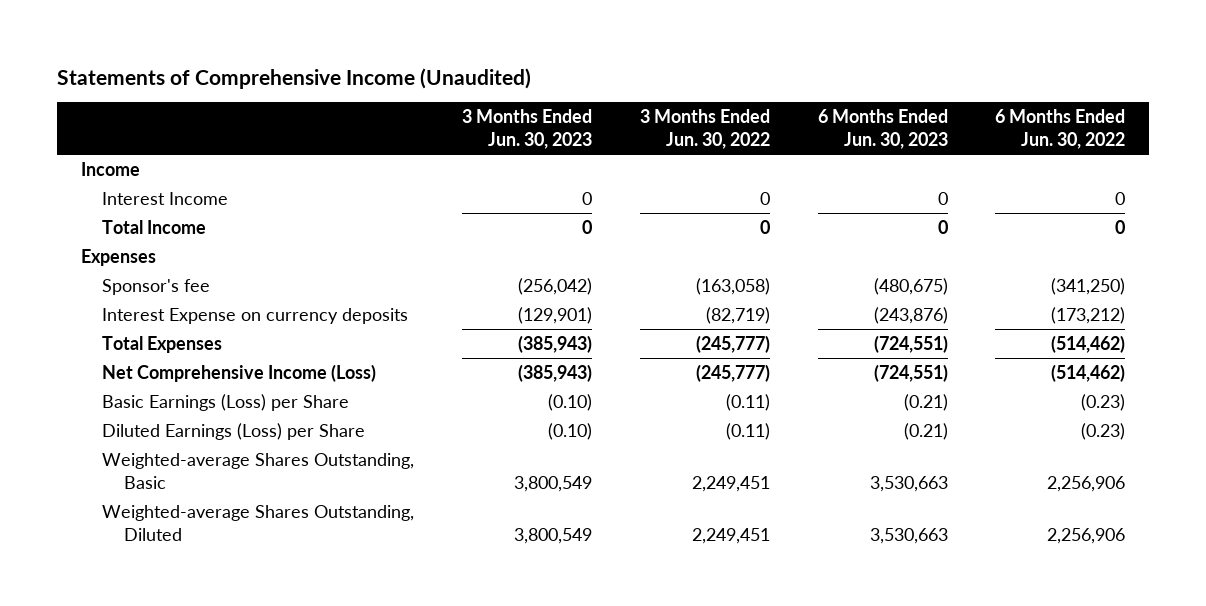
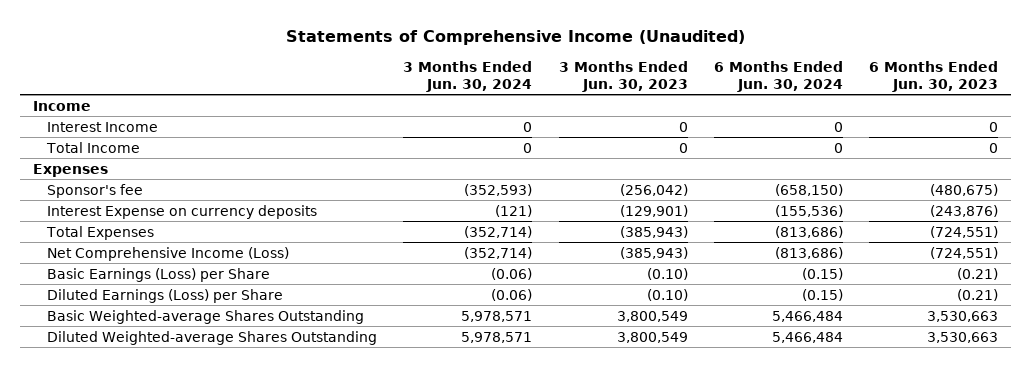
- | 3 Months Ended Jun. 30, 2023 | 3 Months Ended Jun. 30, 2022 | 6 Months Ended Jun. 30, 2023 | 6 Months Ended Jun. 30, 2022
+ | 3 Months Ended Jun. 30, 2024 | 3 Months Ended Jun. 30, 2023 | 6 Months Ended Jun. 30, 2024 | 6 Months Ended Jun. 30, 2023
- Weighted-average Shares Outstanding, Basic | 3,800,549 | 2,249,451 | 3,530,663 | 2,256,906
- Weighted-average Shares Outstanding, Diluted | 3,800,549 | 2,249,451 | 3,530,663 | 2,256,906
+ Basic Weighted-average Shares Outstanding | 5,978,571 | 3,800,549 | 5,466,484 | 3,530,663
+ Diluted Weighted-average Shares Outstanding | 5,978,571 | 3,800,549 | 5,466,484 | 3,530,663

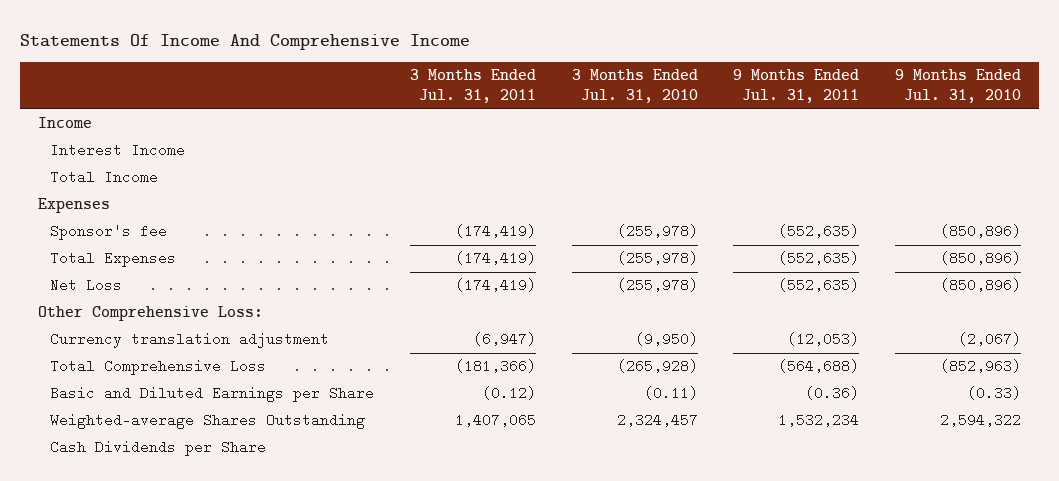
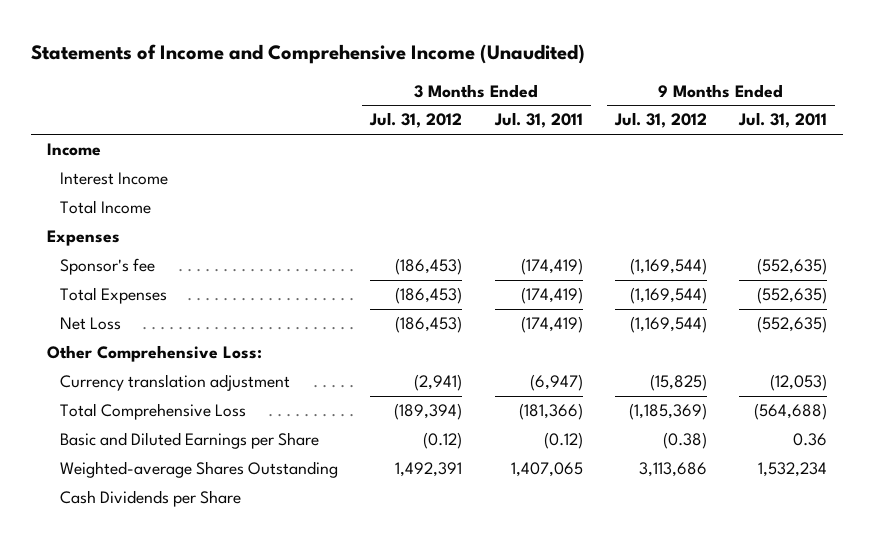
- Statements Of Income And Comprehensive Income
+ Statements of Income and Comprehensive Income (Unaudited)
- | 3 Months Ended Jul. 31, 2011 | 3 Months Ended Jul. 31, 2010 | 9 Months Ended Jul. 31, 2011 | 9 Months Ended Jul. 31, 2010
+ | 3 Months Ended Jul. 31, 2012 | 3 Months Ended Jul. 31, 2011 | 9 Months Ended Jul. 31, 2012 | 9 Months Ended Jul. 31, 2011
- Basic and Diluted Earnings per Share | (0.12) | (0.11) | (0.36) | (0.33)
+ Basic and Diluted Earnings per Share | (0.12) | (0.12) | (0.38) | 0.36

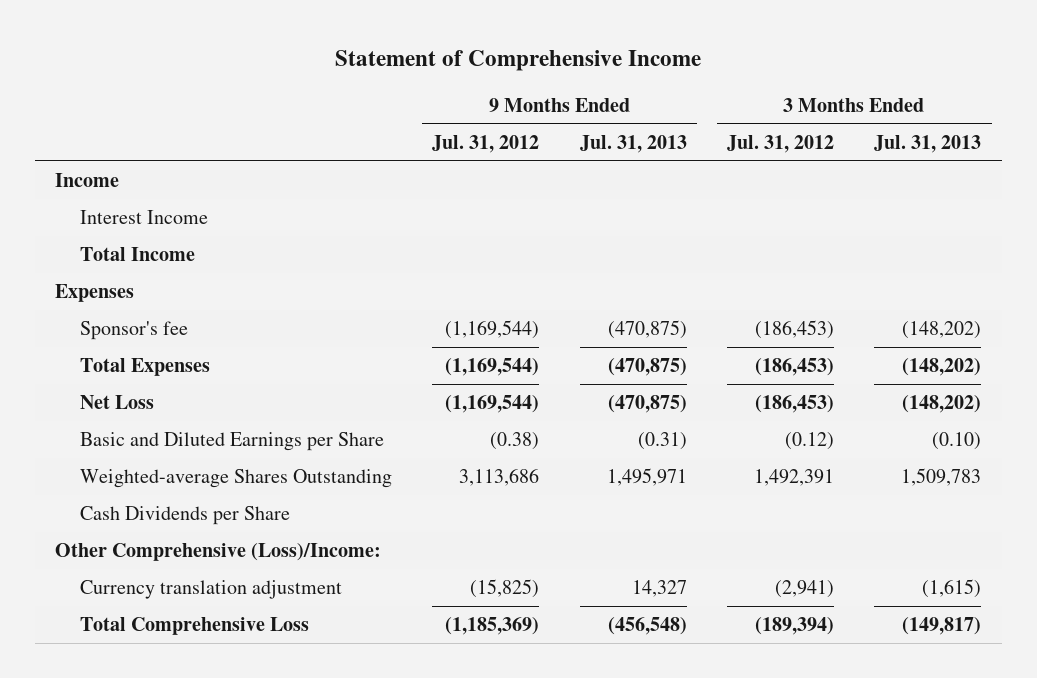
- Statements of Income and Comprehensive Income (Unaudited)
+ Statement of Comprehensive Income
- | 3 Months Ended Jul. 31, 2012 | 3 Months Ended Jul. 31, 2011 | 9 Months Ended Jul. 31, 2012 | 9 Months Ended Jul. 31, 2011
+ | 9 Months Ended Jul. 31, 2012 | 9 Months Ended Jul. 31, 2013 | 3 Months Ended Jul. 31, 2012 | 3 Months Ended Jul. 31, 2013
- Other Comprehensive Loss:
+ Other Comprehensive (Loss)/Income:
moved down: Currency translation adjustment | (15,825) | 14,327 | (2,941) | (1,615)
moved down: Total Comprehensive Loss | (1,185,369) | (456,548) | (189,394) | (149,817)

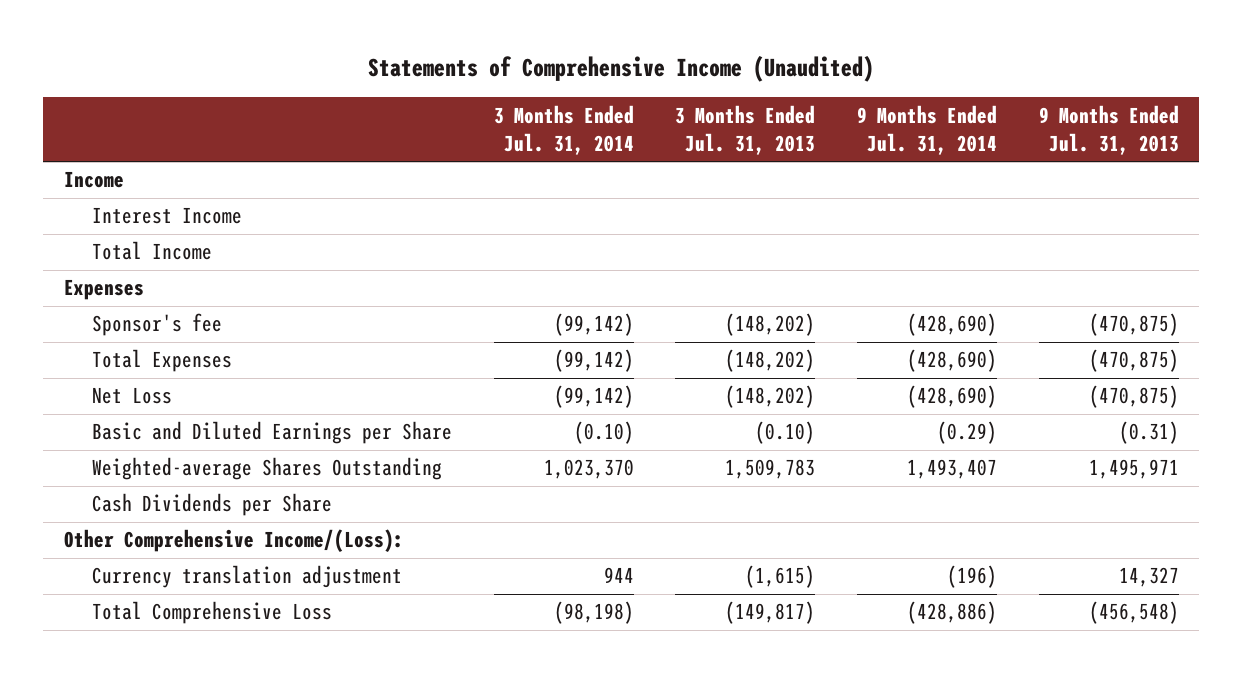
- Statement of Comprehensive Income
+ Statements of Comprehensive Income (Unaudited)
- | 9 Months Ended Jul. 31, 2012 | 9 Months Ended Jul. 31, 2013 | 3 Months Ended Jul. 31, 2012 | 3 Months Ended Jul. 31, 2013
+ | 3 Months Ended Jul. 31, 2014 | 3 Months Ended Jul. 31, 2013 | 9 Months Ended Jul. 31, 2014 | 9 Months Ended Jul. 31, 2013
- Other Comprehensive (Loss)/Income:
+ Other Comprehensive Income/(Loss):

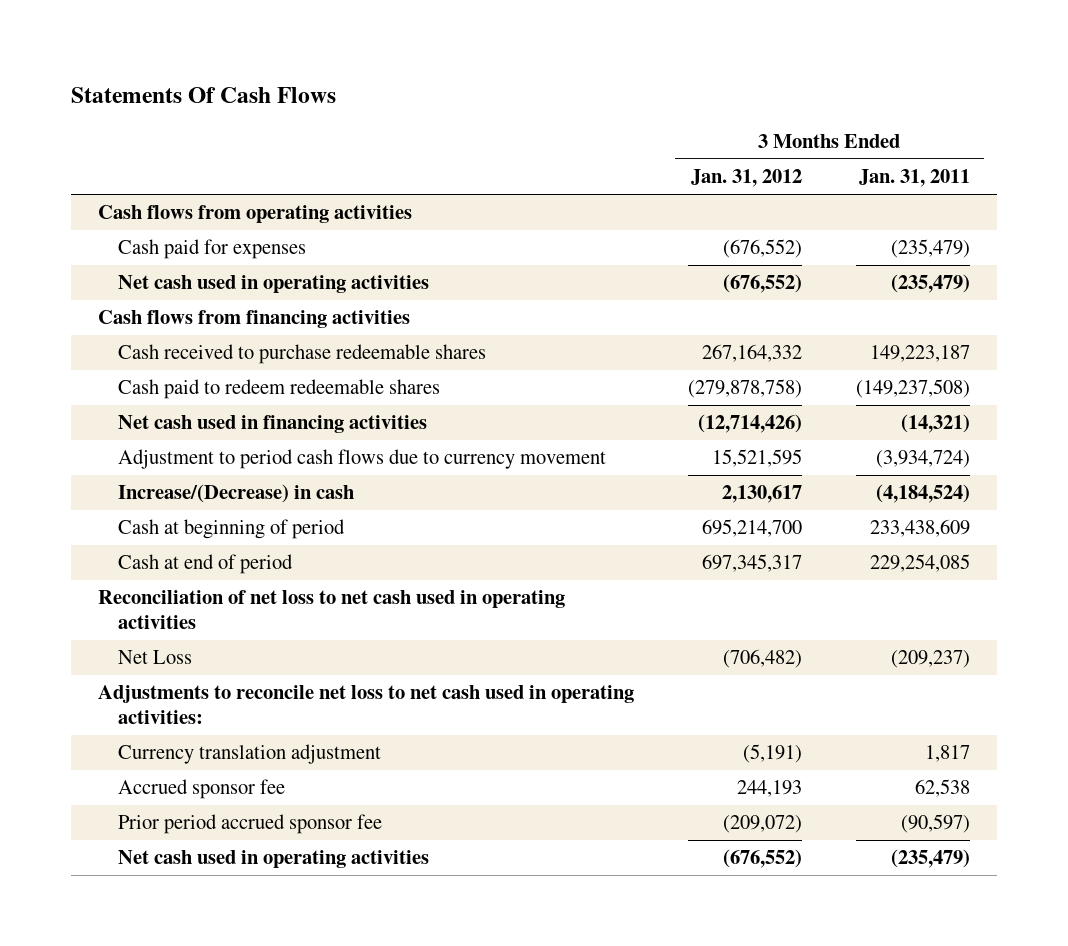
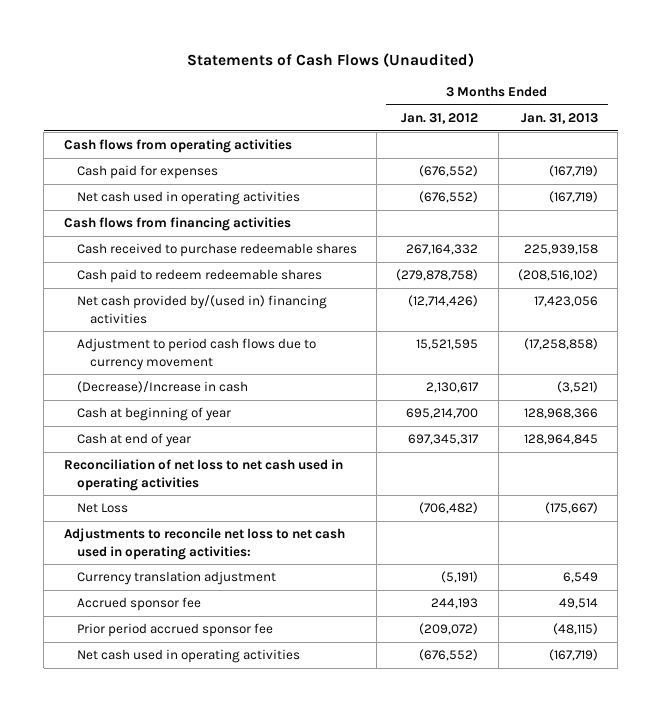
- Statements Of Cash Flows
+ Statements of Cash Flows (Unaudited)
- | 3 Months Ended Jan. 31, 2012 | 3 Months Ended Jan. 31, 2011
+ | 3 Months Ended Jan. 31, 2012 | 3 Months Ended Jan. 31, 2013
- Net cash used in financing activities | (12,714,426) | (14,321)
+ Net cash provided by/(used in) financing activities | (12,714,426) | 17,423,056
- Increase/(Decrease) in cash | 2,130,617 | (4,184,524)
- Cash at beginning of period | 695,214,700 | 233,438,609
- Cash at end of period | 697,345,317 | 229,254,085
+ (Decrease)/Increase in cash | 2,130,617 | (3,521)
+ Cash at beginning of year | 695,214,700 | 128,968,366
+ Cash at end of year | 697,345,317 | 128,964,845

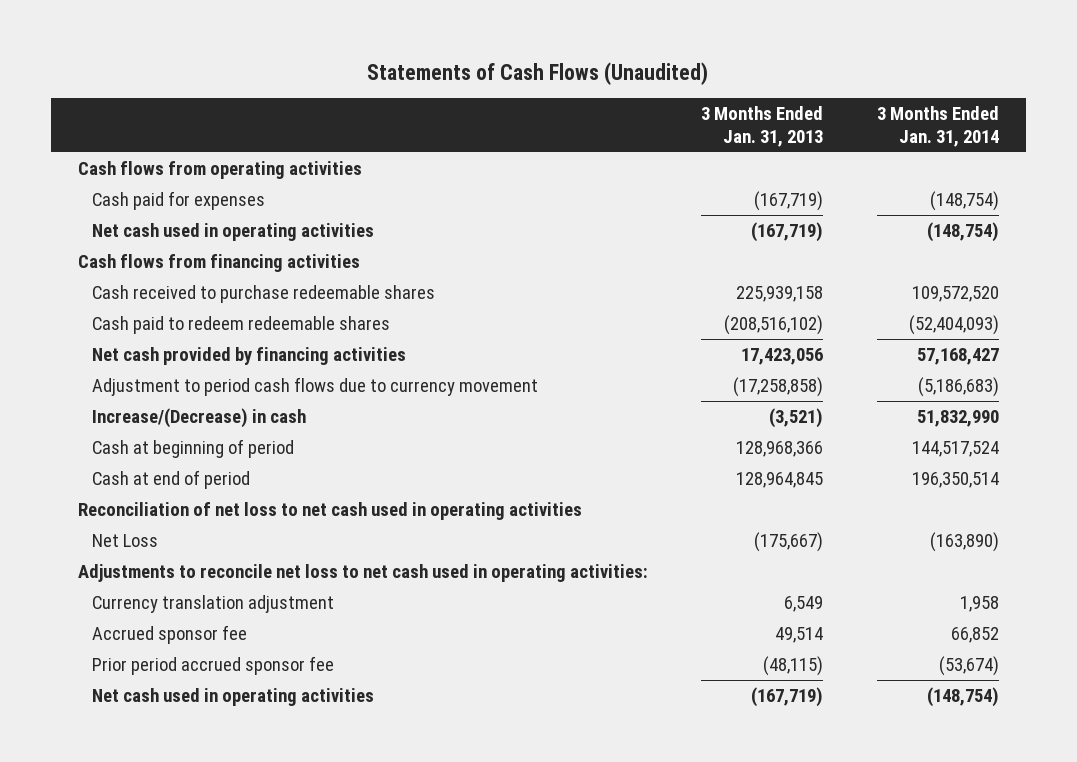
- | 3 Months Ended Jan. 31, 2012 | 3 Months Ended Jan. 31, 2013
+ | 3 Months Ended Jan. 31, 2013 | 3 Months Ended Jan. 31, 2014
- Net cash provided by/(used in) financing activities | (12,714,426) | 17,423,056
+ Net cash provided by financing activities | 17,423,056 | 57,168,427
- (Decrease)/Increase in cash | 2,130,617 | (3,521)
- Cash at beginning of year | 695,214,700 | 128,968,366
- Cash at end of year | 697,345,317 | 128,964,845
+ Increase/(Decrease) in cash | (3,521) | 51,832,990
+ Cash at beginning of period | 128,968,366 | 144,517,524
+ Cash at end of period | 128,964,845 | 196,350,514

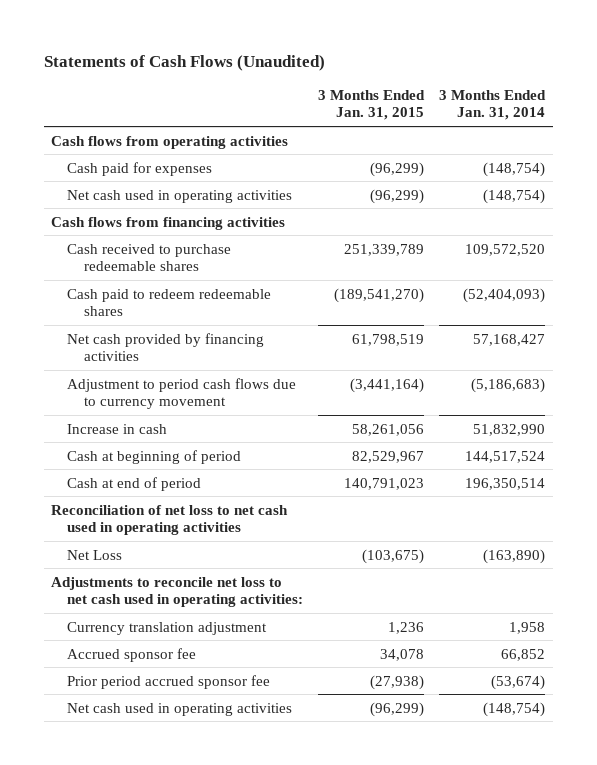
- | 3 Months Ended Jan. 31, 2013 | 3 Months Ended Jan. 31, 2014
+ | 3 Months Ended Jan. 31, 2015 | 3 Months Ended Jan. 31, 2014
- Increase/(Decrease) in cash | (3,521) | 51,832,990
+ Increase in cash | 58,261,056 | 51,832,990

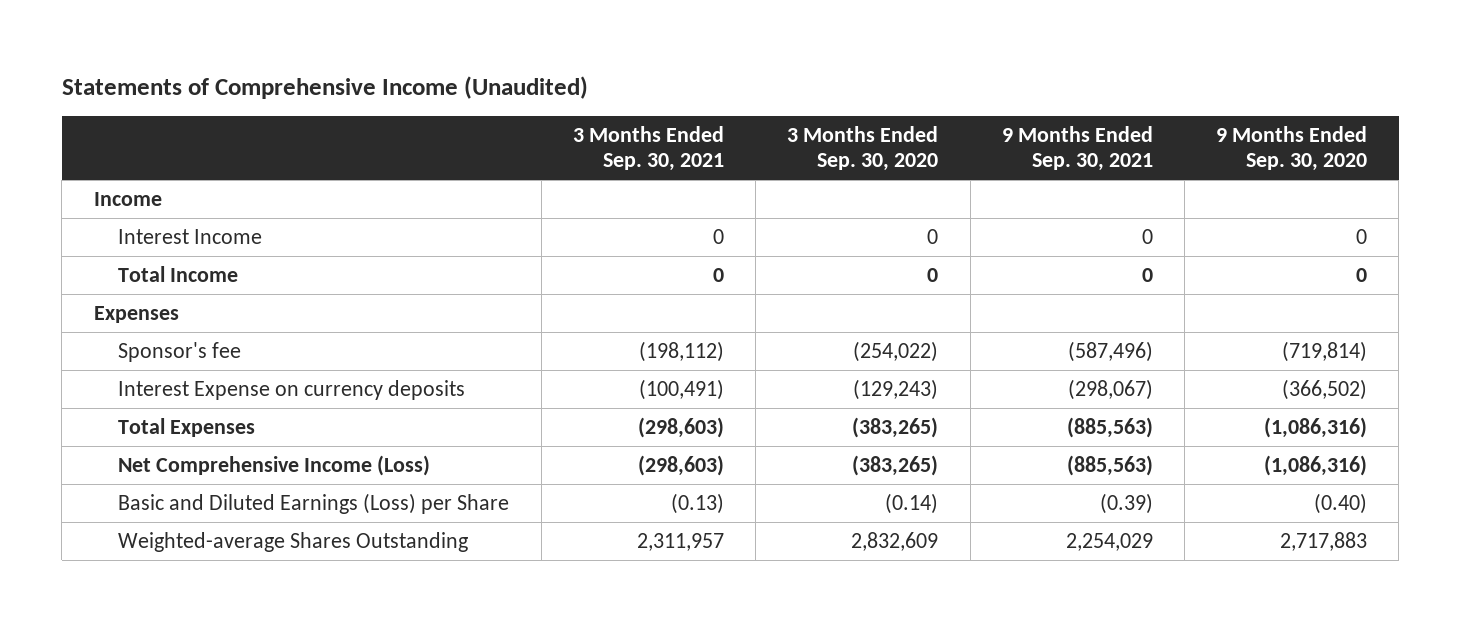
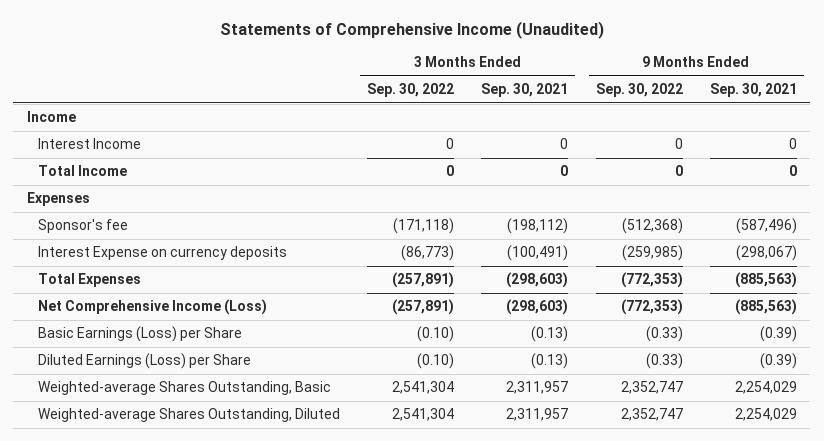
- | 3 Months Ended Sep. 30, 2021 | 3 Months Ended Sep. 30, 2020 | 9 Months Ended Sep. 30, 2021 | 9 Months Ended Sep. 30, 2020
+ | 3 Months Ended Sep. 30, 2022 | 3 Months Ended Sep. 30, 2021 | 9 Months Ended Sep. 30, 2022 | 9 Months Ended Sep. 30, 2021
- Basic and Diluted Earnings (Loss) per Share | (0.13) | (0.14) | (0.39) | (0.40)
- Weighted-average Shares Outstanding | 2,311,957 | 2,832,609 | 2,254,029 | 2,717,883
+ Basic Earnings (Loss) per Share | (0.10) | (0.13) | (0.33) | (0.39)
+ Diluted Earnings (Loss) per Share | (0.10) | (0.13) | (0.33) | (0.39)
+ Weighted-average Shares Outstanding, Basic | 2,541,304 | 2,311,957 | 2,352,747 | 2,254,029
+ Weighted-average Shares Outstanding, Diluted | 2,541,304 | 2,311,957 | 2,352,747 | 2,254,029

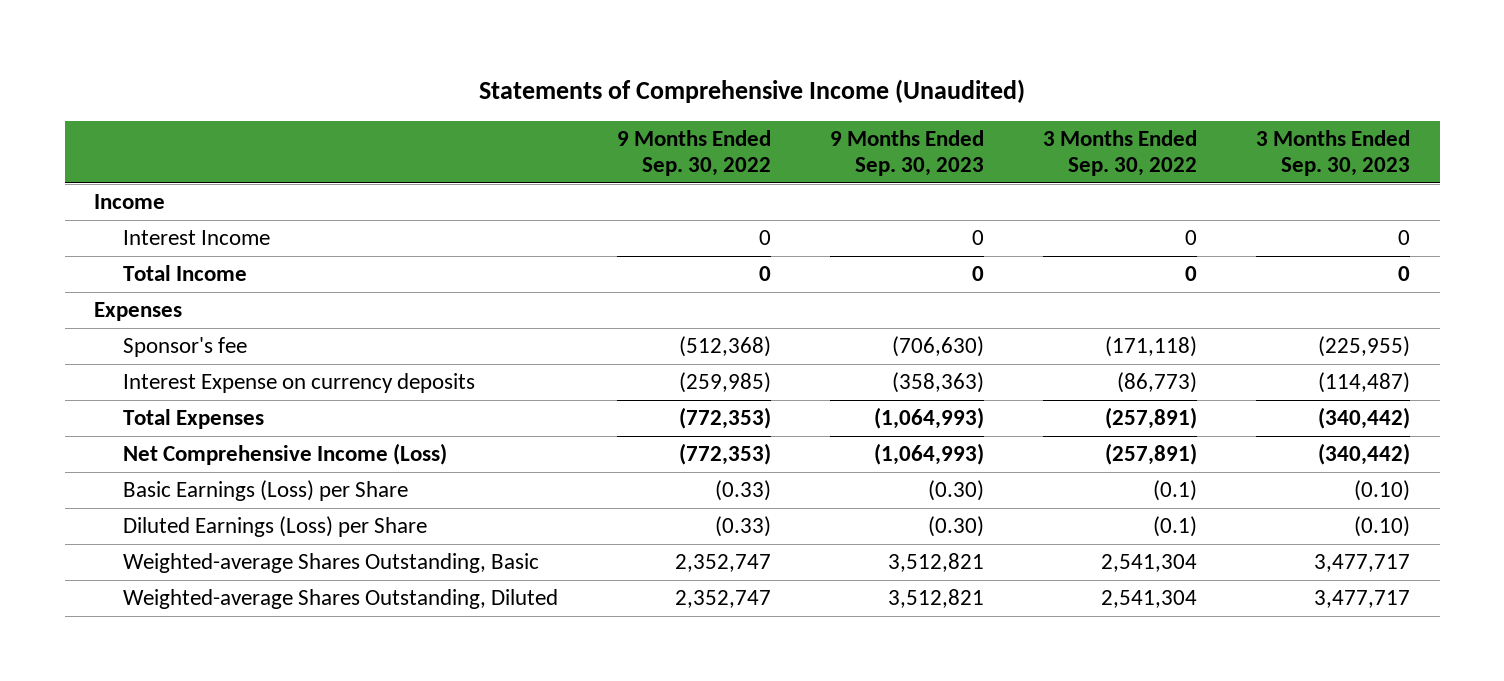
- | 3 Months Ended Sep. 30, 2022 | 3 Months Ended Sep. 30, 2021 | 9 Months Ended Sep. 30, 2022 | 9 Months Ended Sep. 30, 2021
+ | 9 Months Ended Sep. 30, 2022 | 9 Months Ended Sep. 30, 2023 | 3 Months Ended Sep. 30, 2022 | 3 Months Ended Sep. 30, 2023
- Basic Earnings (Loss) per Share | (0.10) | (0.13) | (0.33) | (0.39)
- Diluted Earnings (Loss) per Share | (0.10) | (0.13) | (0.33) | (0.39)
+ Basic Earnings (Loss) per Share | (0.33) | (0.30) | (0.1) | (0.10)
+ Diluted Earnings (Loss) per Share | (0.33) | (0.30) | (0.1) | (0.10)

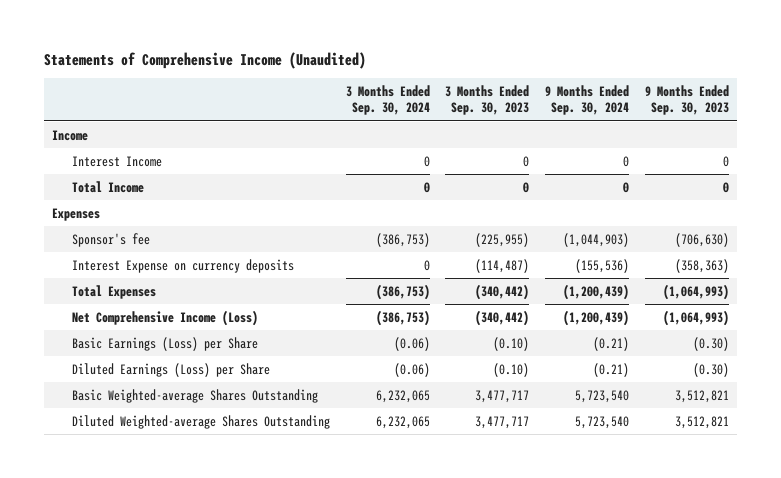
- | 9 Months Ended Sep. 30, 2022 | 9 Months Ended Sep. 30, 2023 | 3 Months Ended Sep. 30, 2022 | 3 Months Ended Sep. 30, 2023
+ | 3 Months Ended Sep. 30, 2024 | 3 Months Ended Sep. 30, 2023 | 9 Months Ended Sep. 30, 2024 | 9 Months Ended Sep. 30, 2023
- Weighted-average Shares Outstanding, Basic | 2,352,747 | 3,512,821 | 2,541,304 | 3,477,717
- Weighted-average Shares Outstanding, Diluted | 2,352,747 | 3,512,821 | 2,541,304 | 3,477,717
+ Basic Weighted-average Shares Outstanding | 6,232,065 | 3,477,717 | 5,723,540 | 3,512,821
+ Diluted Weighted-average Shares Outstanding | 6,232,065 | 3,477,717 | 5,723,540 | 3,512,821

